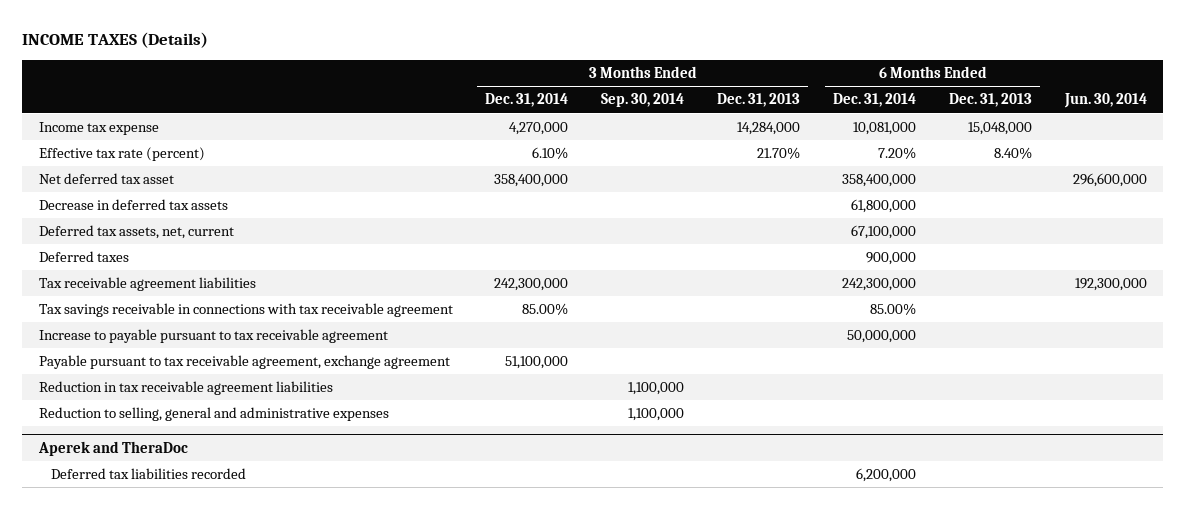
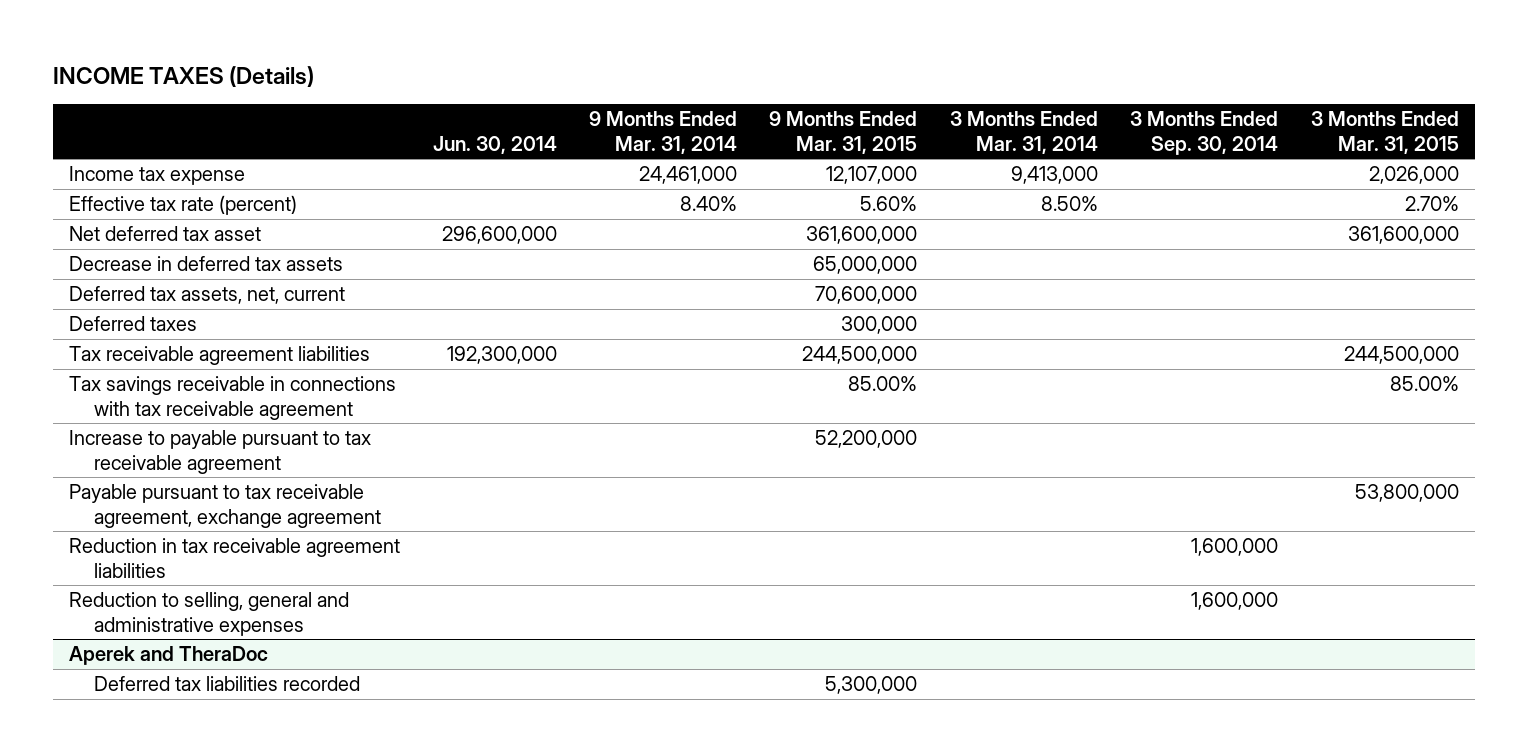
- | 3 Months Ended Dec. 31, 2014 | 3 Months Ended Sep. 30, 2014 | 3 Months Ended Dec. 31, 2013 | 6 Months Ended Dec. 31, 2014 | 6 Months Ended Dec. 31, 2013 | Jun. 30, 2014
+ | Jun. 30, 2014 | 9 Months Ended Mar. 31, 2014 | 9 Months Ended Mar. 31, 2015 | 3 Months Ended Mar. 31, 2014 | 3 Months Ended Sep. 30, 2014 | 3 Months Ended Mar. 31, 2015
- Reduction in tax receivable agreement liabilities | | 1,100,000 | | | |
- Reduction to selling, general and administrative expenses | | 1,100,000 | | | |
+ Reduction in tax receivable agreement liabilities | | | | | 1,600,000 |
+ Reduction to selling, general and administrative expenses | | | | | 1,600,000 |

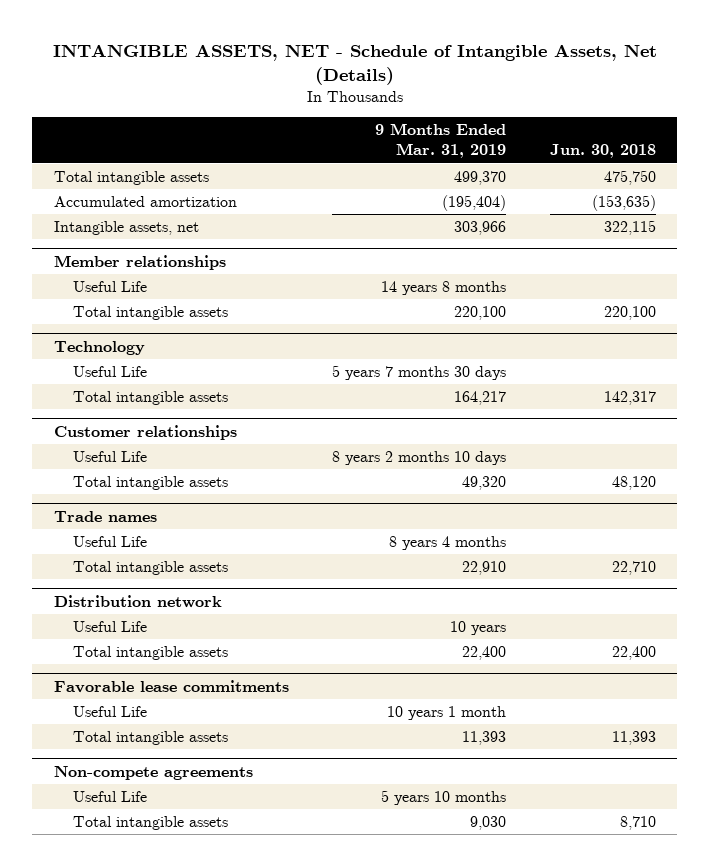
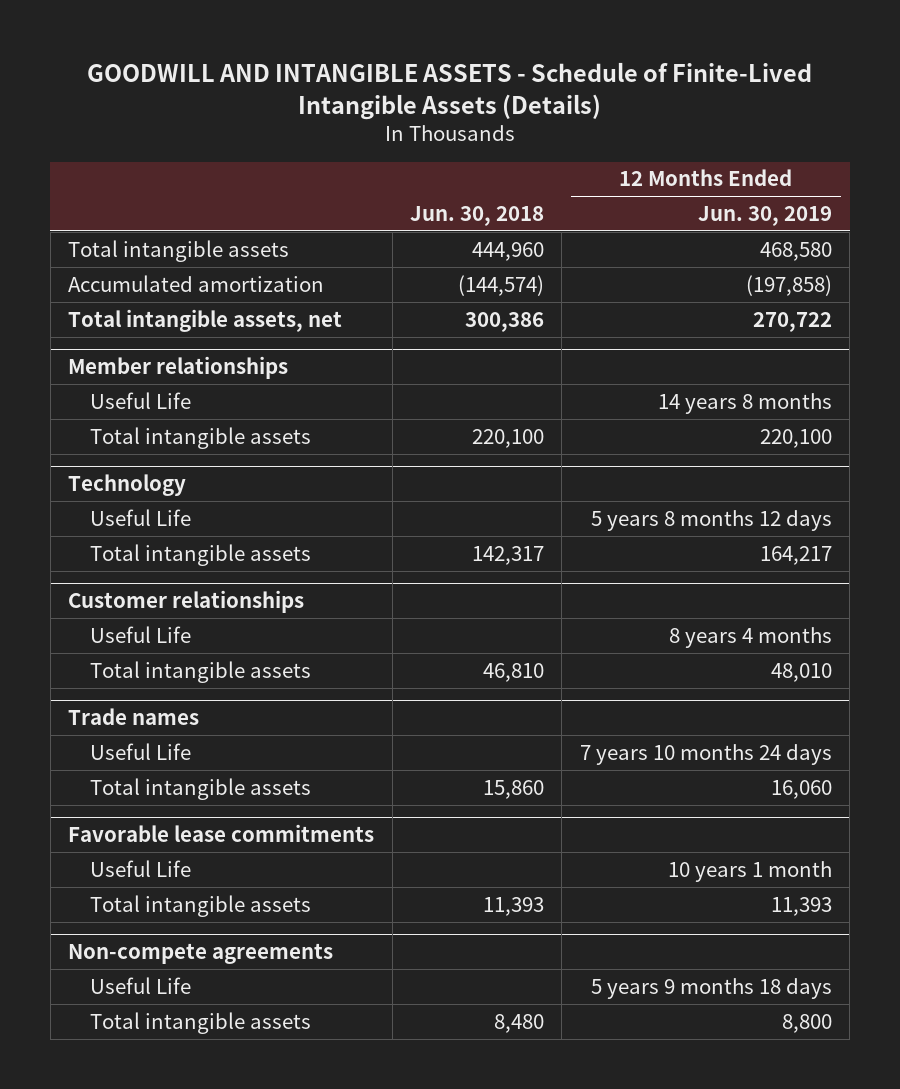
- INTANGIBLE ASSETS, NET - Schedule of Intangible Assets, Net (Details)
+ GOODWILL AND INTANGIBLE ASSETS - Schedule of Finite-Lived Intangible Assets (Details)
- | 9 Months Ended Mar. 31, 2019 | Jun. 30, 2018
+ | Jun. 30, 2018 | 12 Months Ended Jun. 30, 2019
- Total intangible assets | 499,370 | 475,750
- Accumulated amortization | (195,404) | (153,635)
- Intangible assets, net | 303,966 | 322,115
+ Total intangible assets | 444,960 | 468,580
+ Accumulated amortization | (144,574) | (197,858)
+ Total intangible assets, net | 300,386 | 270,722
@ Customer relationships
- Total intangible assets | 49,320 | 48,120
+ Total intangible assets | 46,810 | 48,010
@ Trade names
- Total intangible assets | 22,910 | 22,710
- Distribution network
- Useful Life | 10 years |
- Total intangible assets | 22,400 | 22,400
@ Trade names
+ Total intangible assets | 15,860 | 16,060
@ Non-compete agreements
- Total intangible assets | 9,030 | 8,710
+ Total intangible assets | 8,480 | 8,800

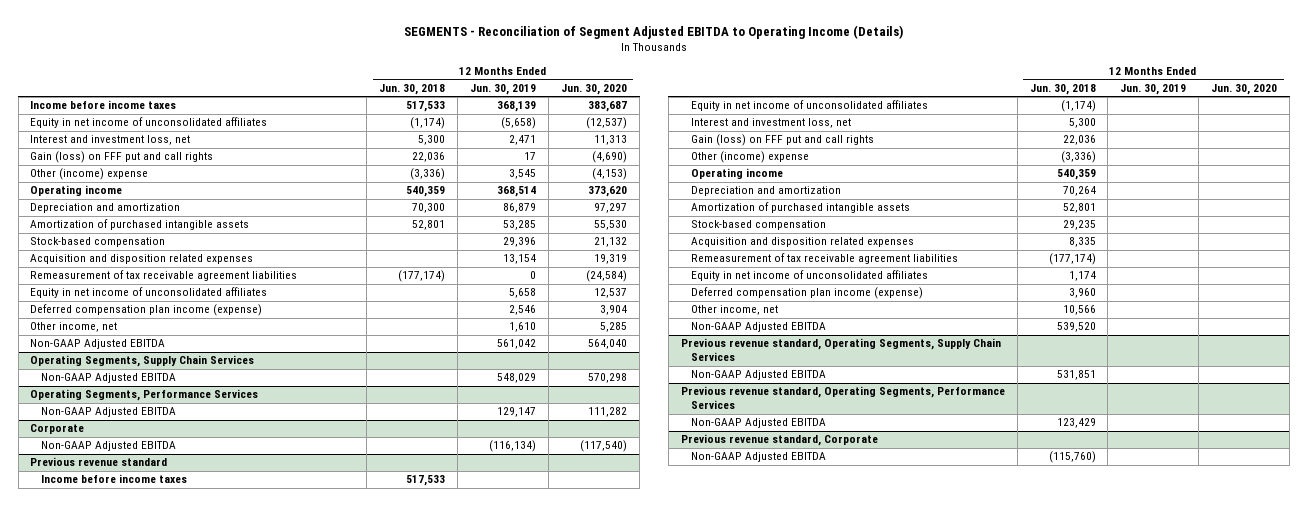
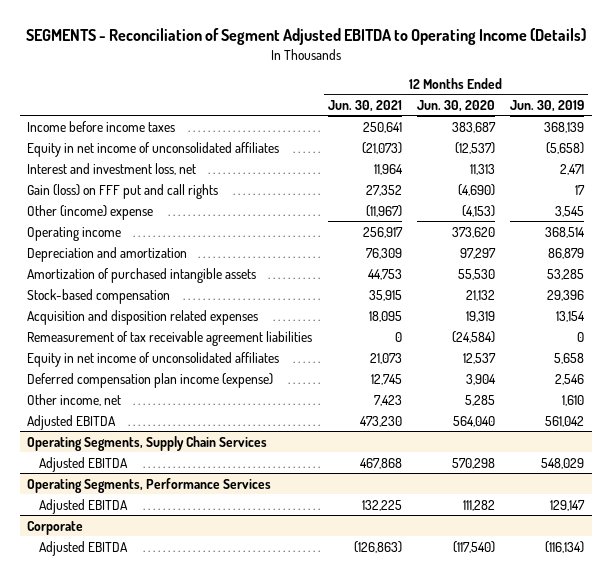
- | 12 Months Ended Jun. 30, 2018 | 12 Months Ended Jun. 30, 2019 | 12 Months Ended Jun. 30, 2020
+ | 12 Months Ended Jun. 30, 2021 | 12 Months Ended Jun. 30, 2020 | 12 Months Ended Jun. 30, 2019
- Non-GAAP Adjusted EBITDA | | 561,042 | 564,040
+ Adjusted EBITDA | 473,230 | 564,040 | 561,042
@ Operating Segments, Supply Chain Services
- Non-GAAP Adjusted EBITDA | | 548,029 | 570,298
+ Adjusted EBITDA | 467,868 | 570,298 | 548,029
@ Operating Segments, Performance Services
- Non-GAAP Adjusted EBITDA | | 129,147 | 111,282
+ Adjusted EBITDA | 132,225 | 111,282 | 129,147
@ Corporate
- Non-GAAP Adjusted EBITDA | | (116,134) | (117,540)
- Previous revenue standard
- Income before income taxes | 517,533 | |
- Equity in net income of unconsolidated affiliates | (1,174) | |
- Interest and investment loss, net | 5,300 | |
- Gain (loss) on FFF put and call rights | 22,036 | |
- Other (income) expense | (3,336) | |
- Operating income | 540,359 | |
- Depreciation and amortization | 70,264 | |
- Amortization of purchased intangible assets | 52,801 | |
- Stock-based compensation | 29,235 | |
- Acquisition and disposition related expenses | 8,335 | |
- Remeasurement of tax receivable agreement liabilities | (177,174) | |
- Equity in net income of unconsolidated affiliates | 1,174 | |
- Deferred compensation plan income (expense) | 3,960 | |
- Other income, net | 10,566 | |
- Non-GAAP Adjusted EBITDA | 539,520 | |
- Previous revenue standard, Operating Segments, Supply Chain Services
- Non-GAAP Adjusted EBITDA | 531,851 | |
- Previous revenue standard, Operating Segments, Performance Services
- Non-GAAP Adjusted EBITDA | 123,429 | |
- Previous revenue standard, Corporate
- Non-GAAP Adjusted EBITDA | (115,760) | |
@ Corporate
+ Adjusted EBITDA | (126,863) | (117,540) | (116,134)

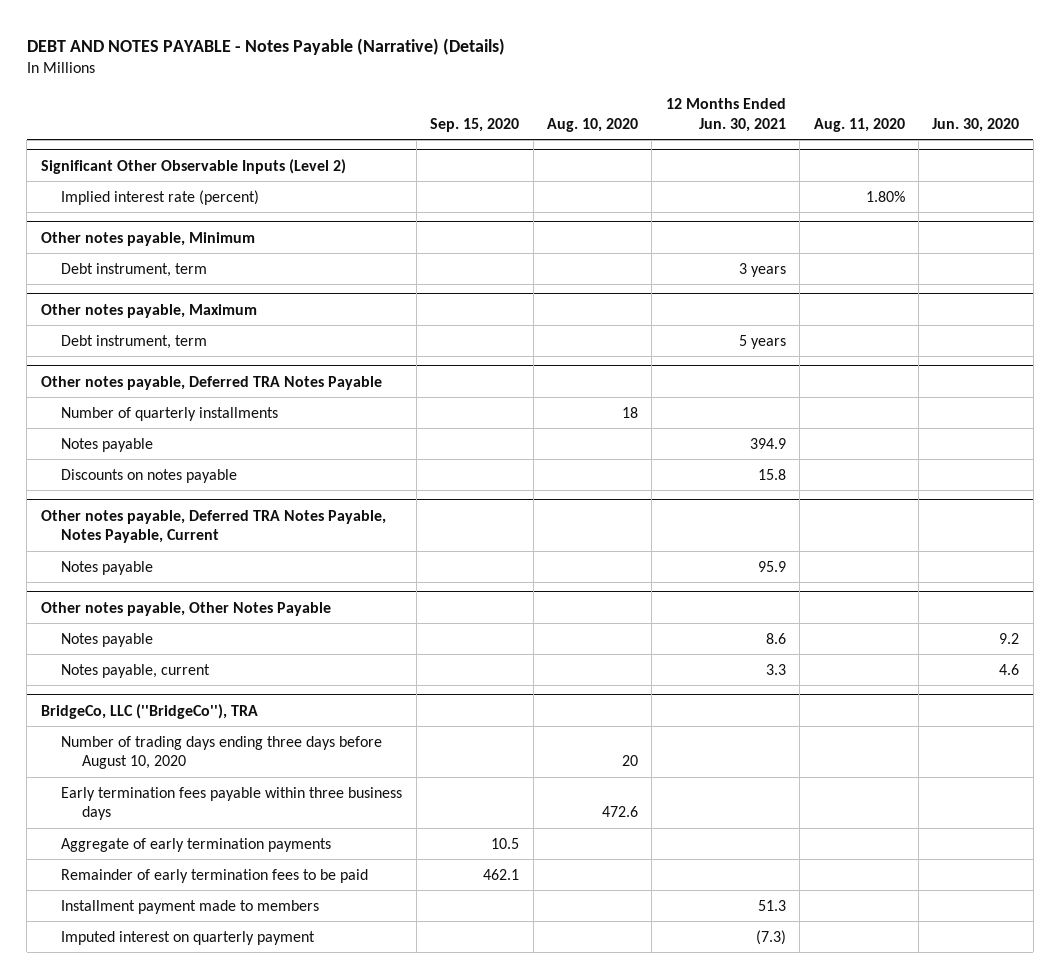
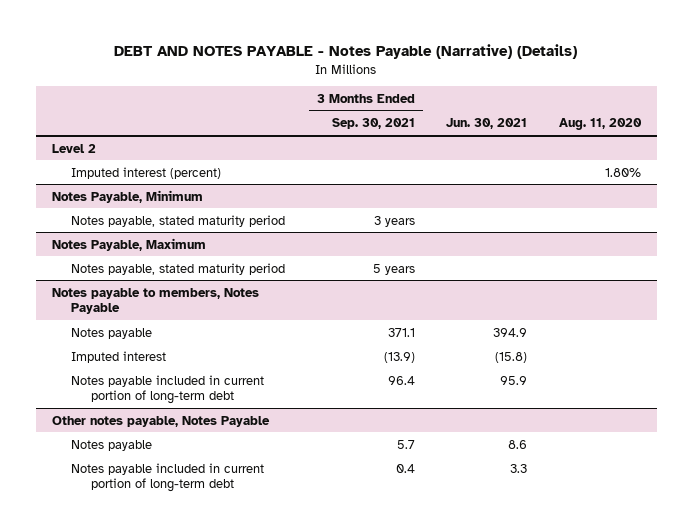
- | Sep. 15, 2020 | Aug. 10, 2020 | 12 Months Ended Jun. 30, 2021 | Aug. 11, 2020 | Jun. 30, 2020
+ | 3 Months Ended Sep. 30, 2021 | Jun. 30, 2021 | Aug. 11, 2020
- Significant Other Observable Inputs (Level 2)
- Implied interest rate (percent) | | | | 1.80% |
- Other notes payable, Minimum
- Debt instrument, term | | | 3 years | |
- Other notes payable, Maximum
- Debt instrument, term | | | 5 years | |
- Other notes payable, Deferred TRA Notes Payable
- Number of quarterly installments | | 18 | | |
- Notes payable | | | 394.9 | |
- Discounts on notes payable | | | 15.8 | |
- Other notes payable, Deferred TRA Notes Payable, Notes Payable, Current
- Notes payable | | | 95.9 | |
- Other notes payable, Other Notes Payable
+ Level 2
+ Imputed interest (percent) | | | 1.80%
+ Notes Payable, Minimum
+ Notes payable, stated maturity period | 3 years | |
+ Notes Payable, Maximum
+ Notes payable, stated maturity period | 5 years | |
+ Notes payable to members, Notes Payable
+ Notes payable | 371.1 | 394.9 |
+ Imputed interest | (13.9) | (15.8) |
+ Notes payable included in current portion of long-term debt | 96.4 | 95.9 |
+ Other notes payable, Notes Payable
- Notes payable, current | | | 3.3 | | 4.6
- BridgeCo, LLC (''BridgeCo''), TRA
- Number of trading days ending three days before August 10, 2020 | | 20 | | |
- Early termination fees payable within three business days | | 472.6 | | |
- Aggregate of early termination payments | 10.5 | | | |
- Remainder of early termination fees to be paid | 462.1 | | | |
- Installment payment made to members | | | 51.3 | |
- Imputed interest on quarterly payment | | | (7.3) | |
+ Notes payable included in current portion of long-term debt | 0.4 | 3.3 |

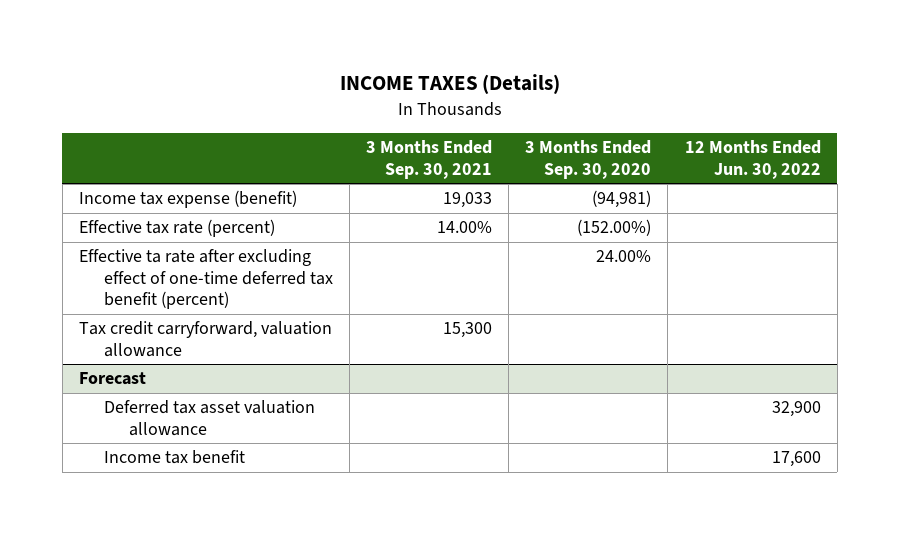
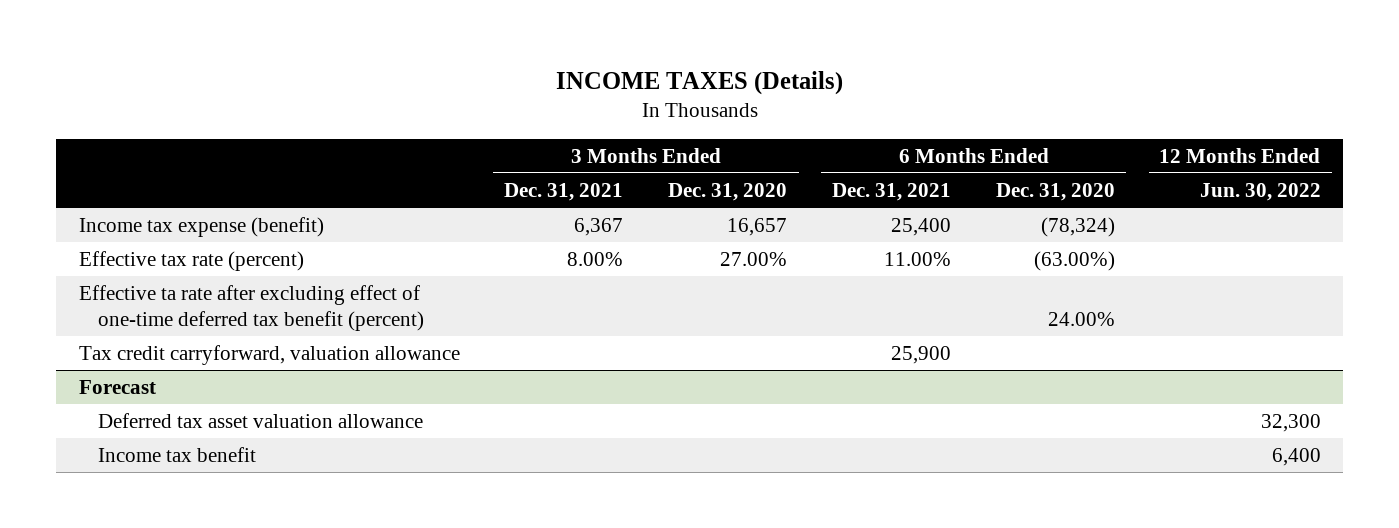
- | 3 Months Ended Sep. 30, 2021 | 3 Months Ended Sep. 30, 2020 | 12 Months Ended Jun. 30, 2022
+ | 3 Months Ended Dec. 31, 2021 | 3 Months Ended Dec. 31, 2020 | 6 Months Ended Dec. 31, 2021 | 6 Months Ended Dec. 31, 2020 | 12 Months Ended Jun. 30, 2022
@ Forecast
- Deferred tax asset valuation allowance | | | 32,900
- Income tax benefit | | | 17,600
+ Deferred tax asset valuation allowance | | | | | 32,300
+ Income tax benefit | | | | | 6,400

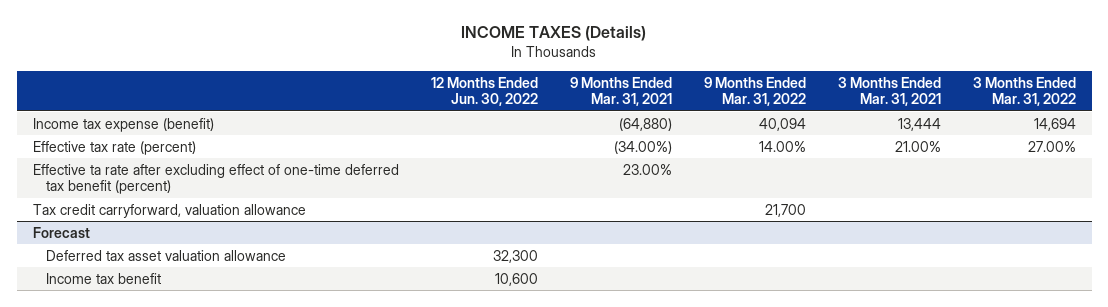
- | 3 Months Ended Dec. 31, 2021 | 3 Months Ended Dec. 31, 2020 | 6 Months Ended Dec. 31, 2021 | 6 Months Ended Dec. 31, 2020 | 12 Months Ended Jun. 30, 2022
+ | 12 Months Ended Jun. 30, 2022 | 9 Months Ended Mar. 31, 2021 | 9 Months Ended Mar. 31, 2022 | 3 Months Ended Mar. 31, 2021 | 3 Months Ended Mar. 31, 2022
@ Forecast
- Income tax benefit | | | | | 6,400
+ Income tax benefit | 10,600 | | | |

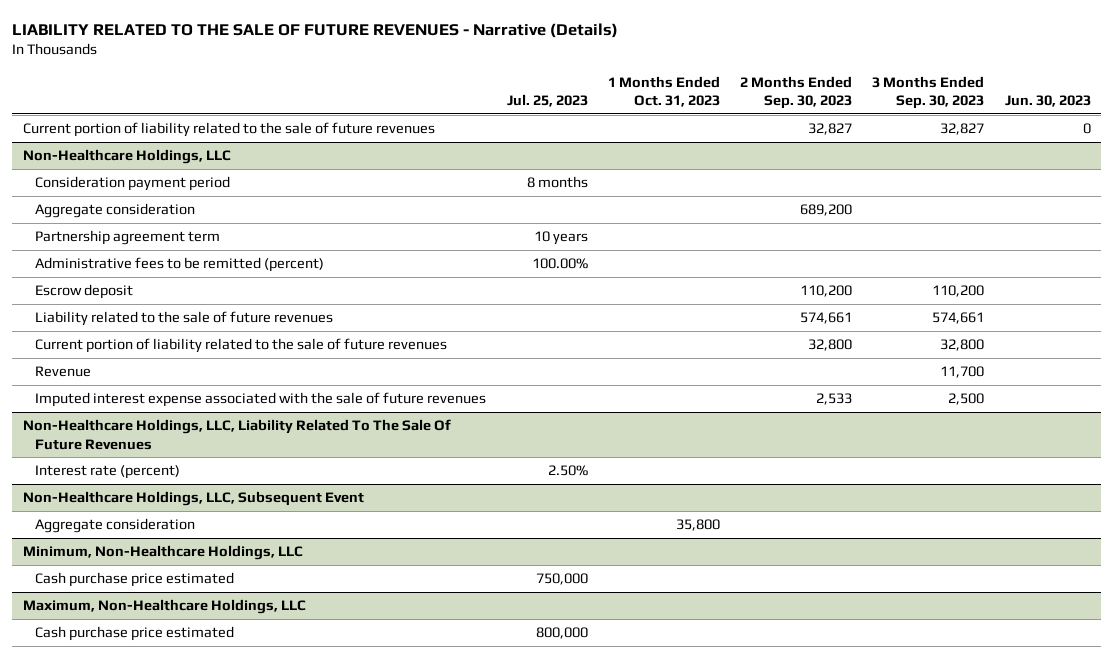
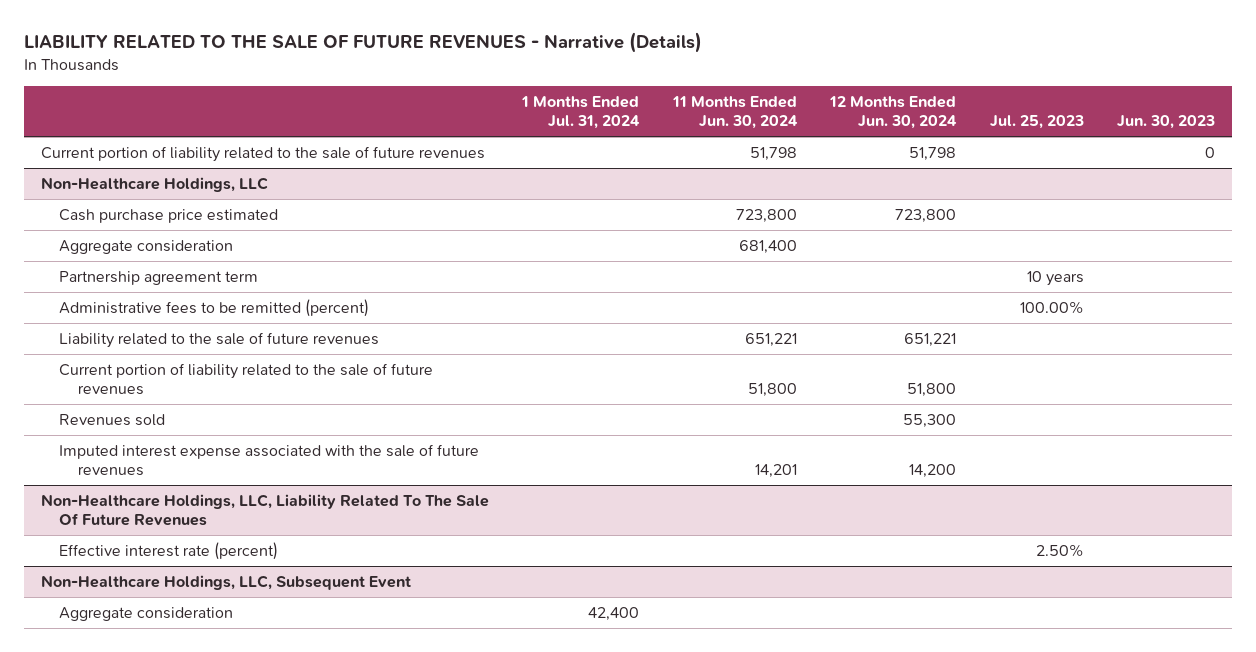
- | Jul. 25, 2023 | 1 Months Ended Oct. 31, 2023 | 2 Months Ended Sep. 30, 2023 | 3 Months Ended Sep. 30, 2023 | Jun. 30, 2023
+ | 1 Months Ended Jul. 31, 2024 | 11 Months Ended Jun. 30, 2024 | 12 Months Ended Jun. 30, 2024 | Jul. 25, 2023 | Jun. 30, 2023
@ Non-Healthcare Holdings, LLC
- Consideration payment period | 8 months | | | |
+ Cash purchase price estimated | | 723,800 | 723,800 | |
- Escrow deposit | | | 110,200 | 110,200 |
- Revenue | | | | 11,700 |
+ Revenues sold | | | 55,300 | |
@ Non-Healthcare Holdings, LLC, Liability Related To The Sale Of Future Revenues
- Interest rate (percent) | 2.50% | | | |
+ Effective interest rate (percent) | | | | 2.50% |
- Minimum, Non-Healthcare Holdings, LLC
- Cash purchase price estimated | 750,000 | | | |
- Maximum, Non-Healthcare Holdings, LLC
- Cash purchase price estimated | 800,000 | | | |

